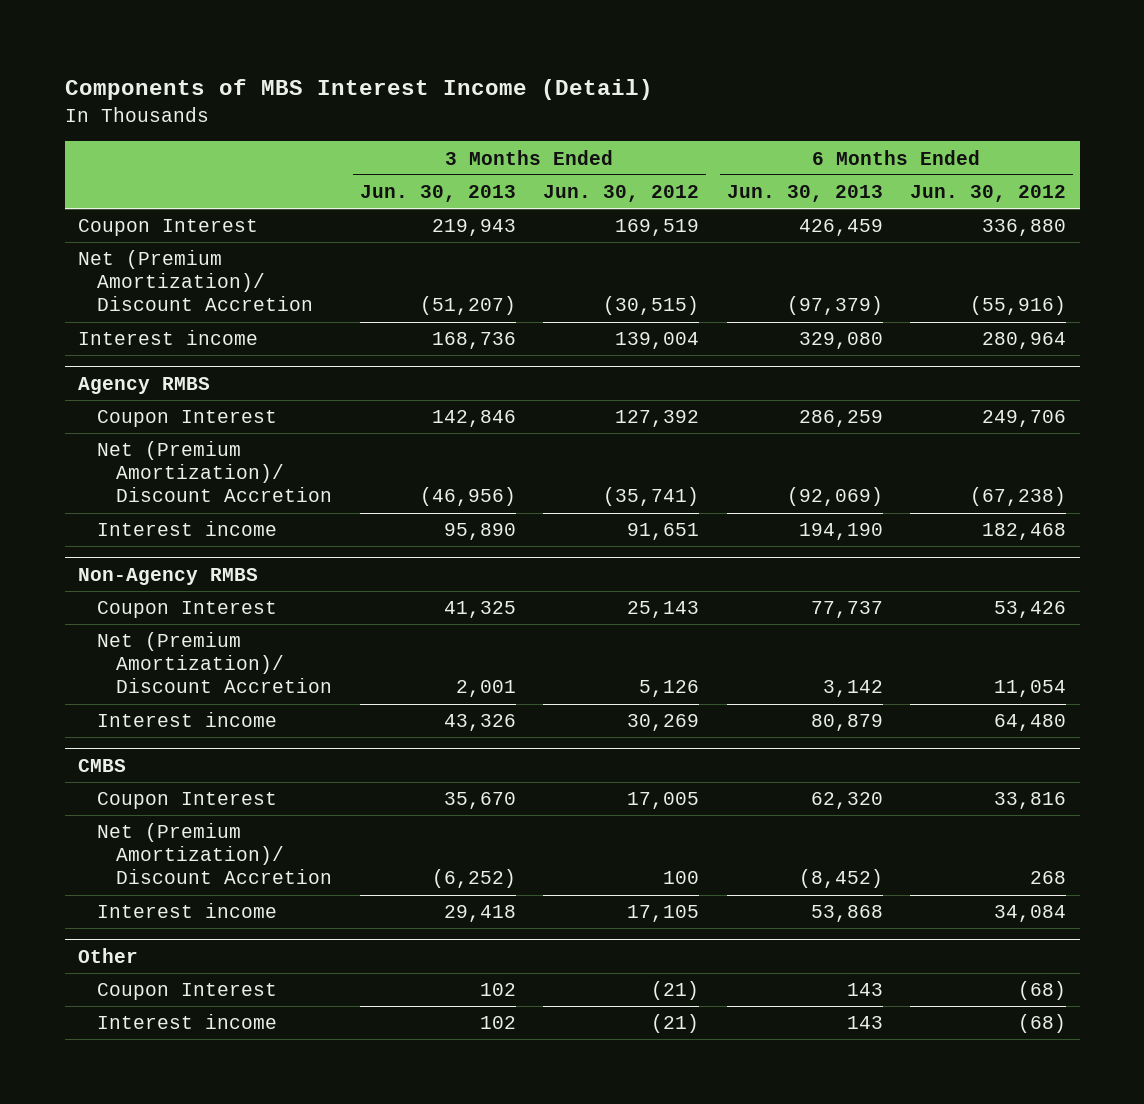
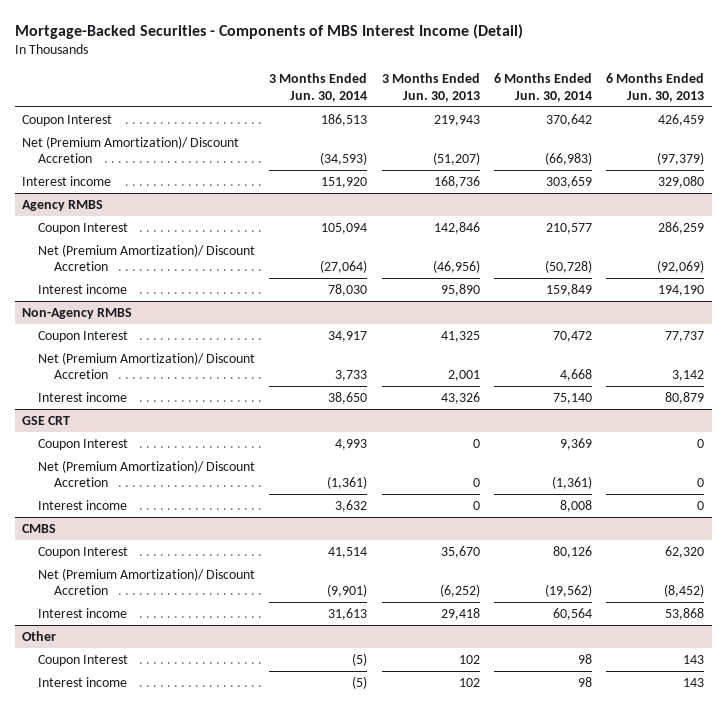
- Components of MBS Interest Income (Detail)
+ Mortgage-Backed Securities - Components of MBS Interest Income (Detail)
- | 3 Months Ended Jun. 30, 2013 | 3 Months Ended Jun. 30, 2012 | 6 Months Ended Jun. 30, 2013 | 6 Months Ended Jun. 30, 2012
+ | 3 Months Ended Jun. 30, 2014 | 3 Months Ended Jun. 30, 2013 | 6 Months Ended Jun. 30, 2014 | 6 Months Ended Jun. 30, 2013
+ GSE CRT
+ Coupon Interest | 4,993 | 0 | 9,369 | 0
+ Net (Premium Amortization)/ Discount Accretion | (1,361) | 0 | (1,361) | 0
+ Interest income | 3,632 | 0 | 8,008 | 0

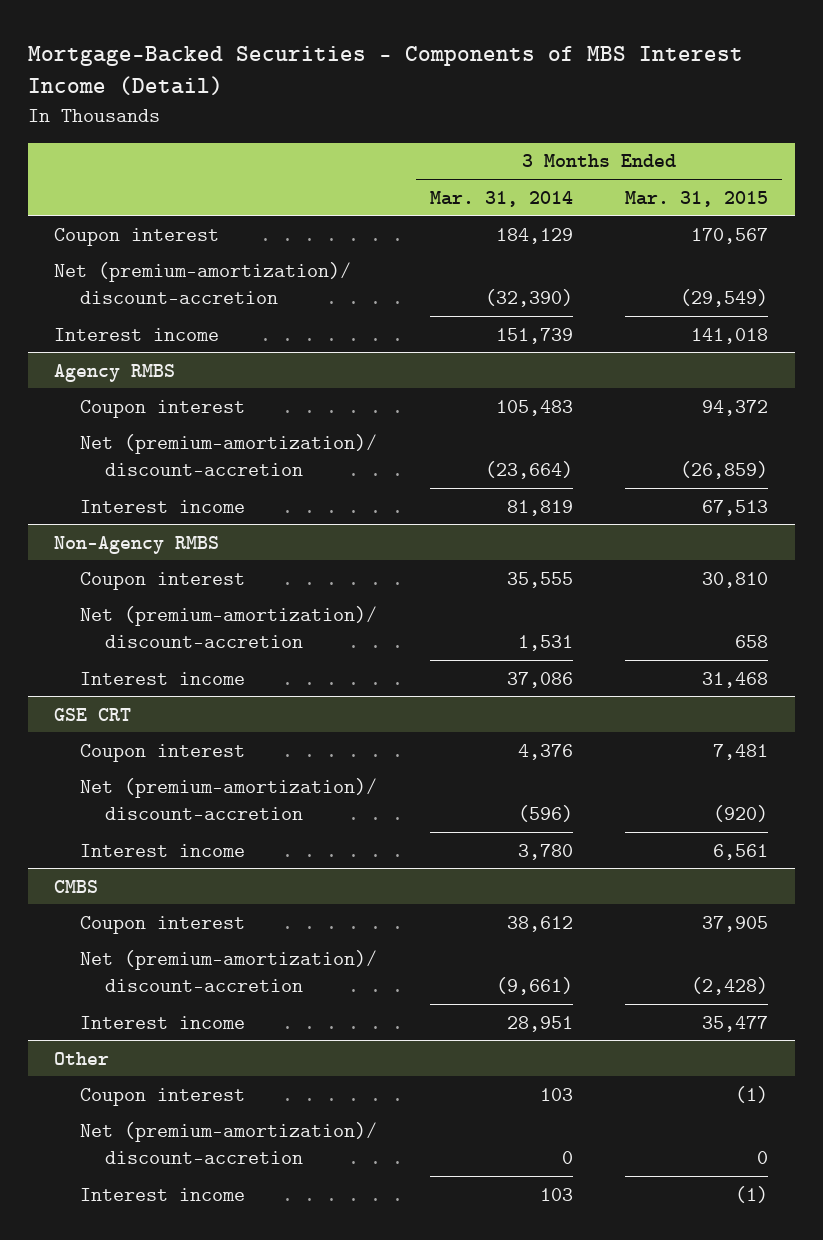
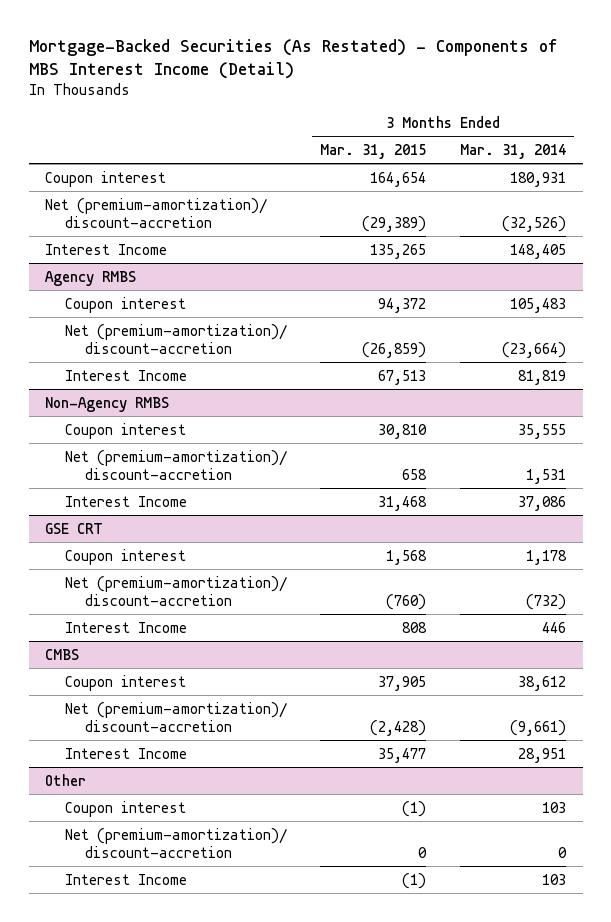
- Mortgage-Backed Securities - Components of MBS Interest Income (Detail)
+ Mortgage-Backed Securities (As Restated) - Components of MBS Interest Income (Detail)
- | 3 Months Ended Mar. 31, 2014 | 3 Months Ended Mar. 31, 2015
+ | 3 Months Ended Mar. 31, 2015 | 3 Months Ended Mar. 31, 2014
- Coupon interest | 184,129 | 170,567
- Net (premium-amortization)/ discount-accretion | (32,390) | (29,549)
- Interest income | 151,739 | 141,018
+ Coupon interest | 164,654 | 180,931
+ Net (premium-amortization)/ discount-accretion | (29,389) | (32,526)
+ Interest Income | 135,265 | 148,405
@ Agency RMBS
- Interest income | 81,819 | 67,513
+ Interest Income | 67,513 | 81,819
@ Non-Agency RMBS
- Interest income | 37,086 | 31,468
+ Interest Income | 31,468 | 37,086
@ GSE CRT
- Coupon interest | 4,376 | 7,481
- Net (premium-amortization)/ discount-accretion | (596) | (920)
- Interest income | 3,780 | 6,561
+ Coupon interest | 1,568 | 1,178
+ Net (premium-amortization)/ discount-accretion | (760) | (732)
+ Interest Income | 808 | 446
@ CMBS
- Interest income | 28,951 | 35,477
+ Interest Income | 35,477 | 28,951
@ Other
- Interest income | 103 | (1)
+ Interest Income | (1) | 103

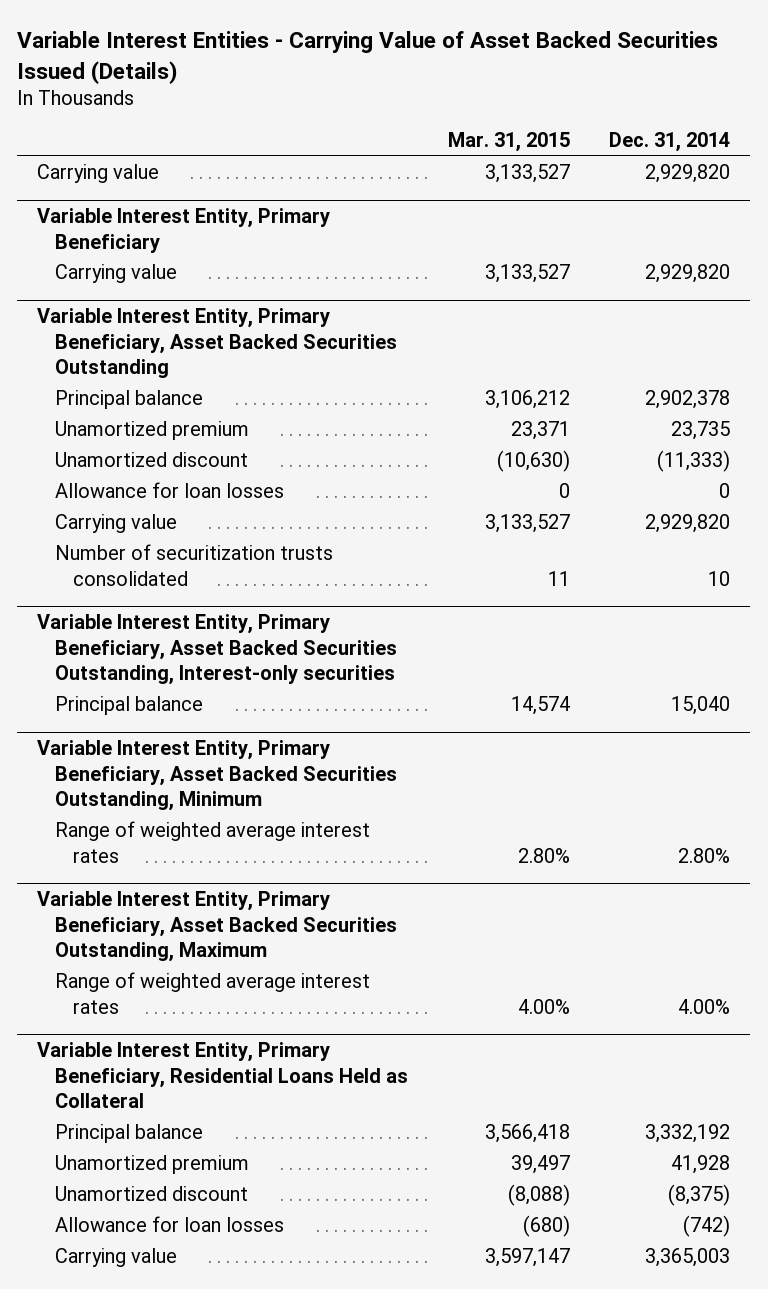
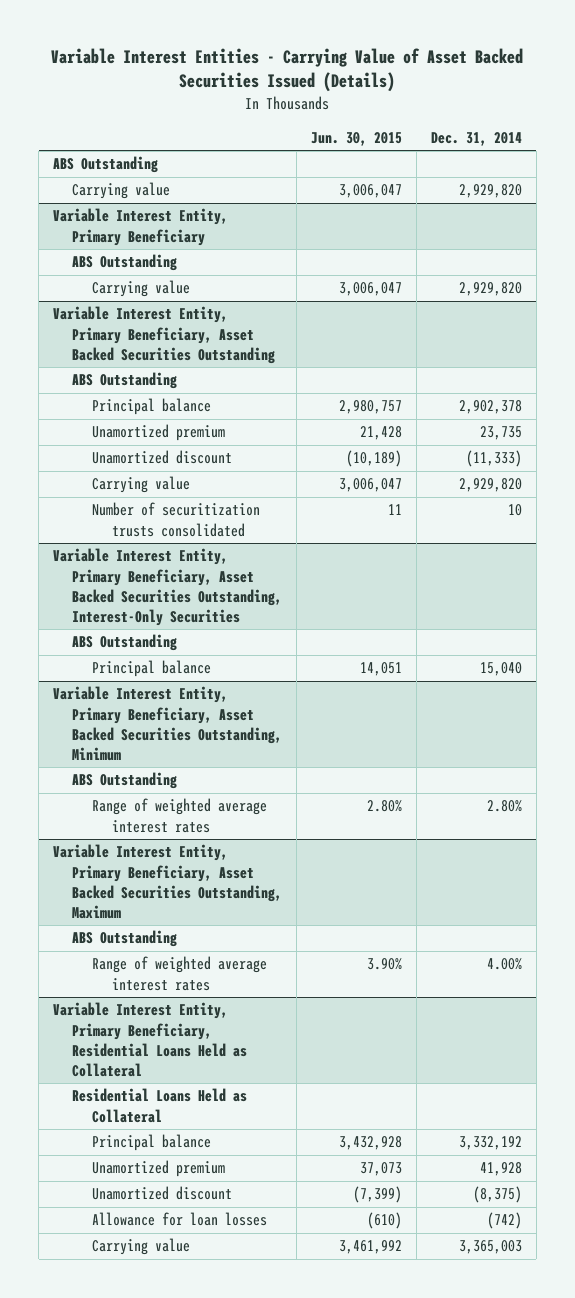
- | Mar. 31, 2015 | Dec. 31, 2014
+ | Jun. 30, 2015 | Dec. 31, 2014
+ ABS Outstanding
@ Variable Interest Entity, Primary Beneficiary
+ ABS Outstanding
@ Variable Interest Entity, Primary Beneficiary, Asset Backed Securities Outstanding
+ ABS Outstanding
- Allowance for loan losses | 0 | 0
- Variable Interest Entity, Primary Beneficiary, Asset Backed Securities Outstanding, Interest-only securities
+ Variable Interest Entity, Primary Beneficiary, Asset Backed Securities Outstanding, Interest-Only Securities
+ ABS Outstanding
@ Variable Interest Entity, Primary Beneficiary, Asset Backed Securities Outstanding, Minimum
+ ABS Outstanding
@ Variable Interest Entity, Primary Beneficiary, Asset Backed Securities Outstanding, Maximum
+ ABS Outstanding
@ Variable Interest Entity, Primary Beneficiary, Residential Loans Held as Collateral
+ Residential Loans Held as Collateral

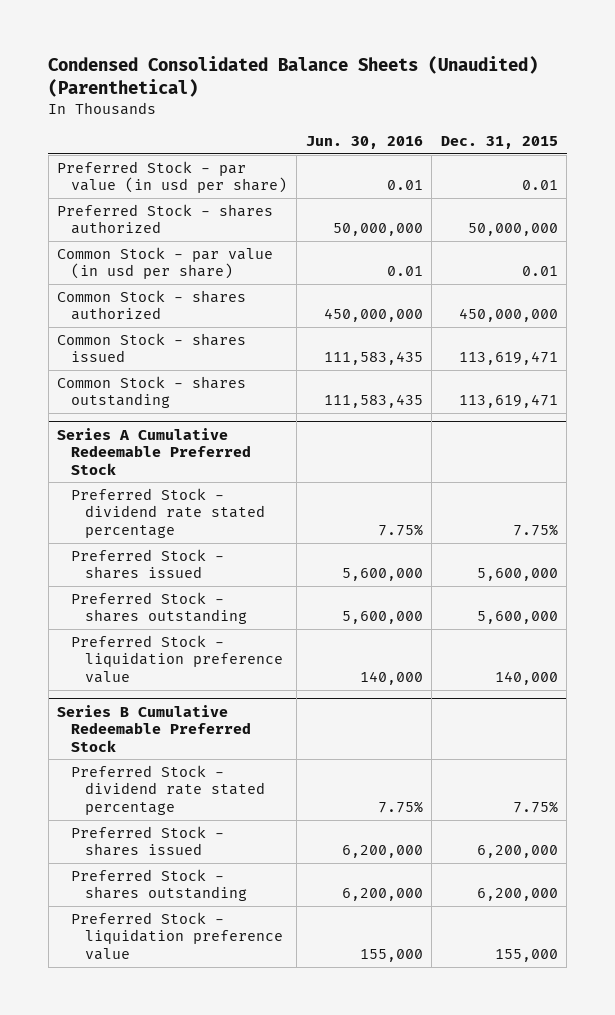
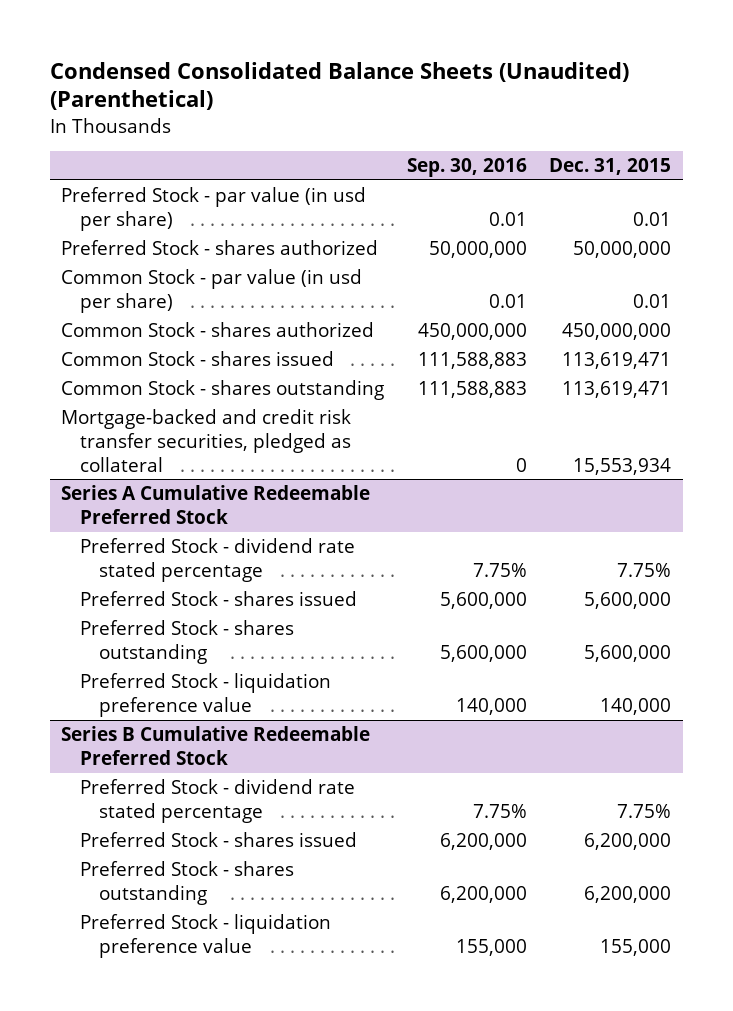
- | Jun. 30, 2016 | Dec. 31, 2015
+ | Sep. 30, 2016 | Dec. 31, 2015
+ Mortgage-backed and credit risk transfer securities, pledged as collateral | 0 | 15,553,934

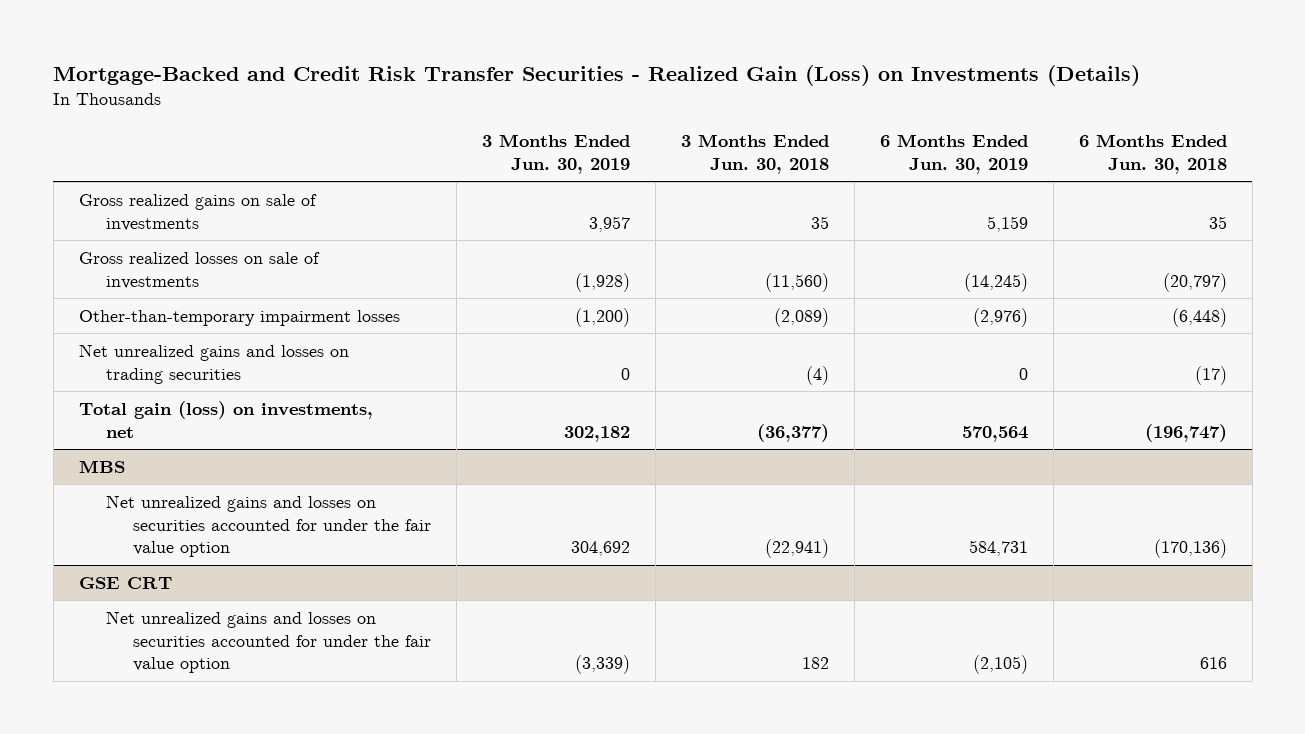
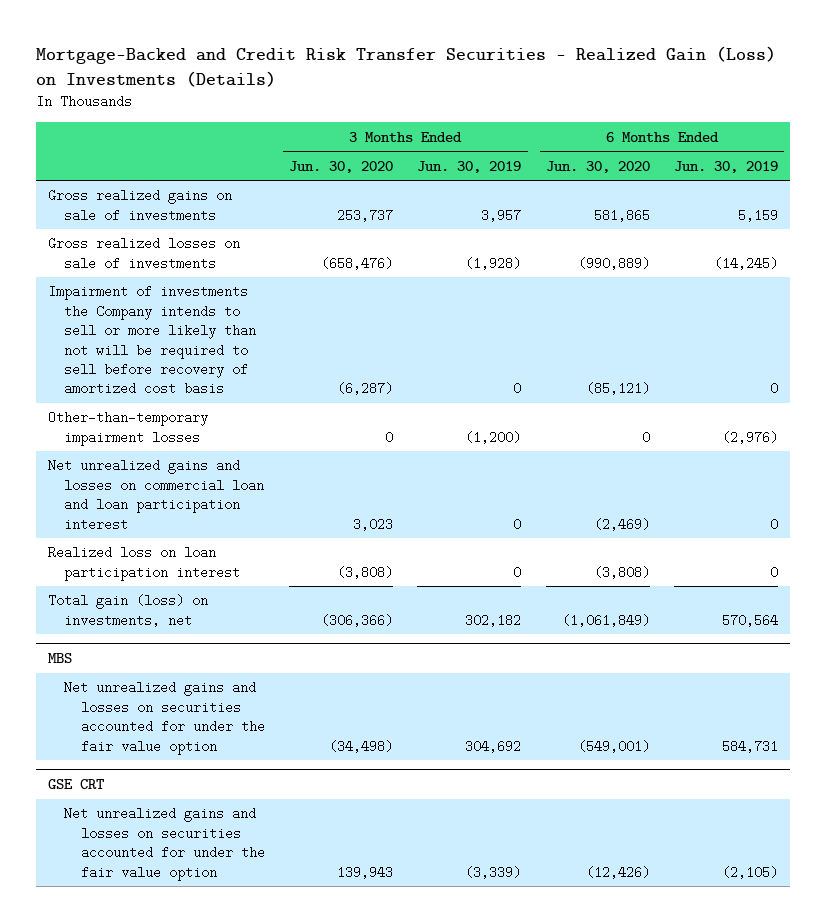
- | 3 Months Ended Jun. 30, 2019 | 3 Months Ended Jun. 30, 2018 | 6 Months Ended Jun. 30, 2019 | 6 Months Ended Jun. 30, 2018
+ | 3 Months Ended Jun. 30, 2020 | 3 Months Ended Jun. 30, 2019 | 6 Months Ended Jun. 30, 2020 | 6 Months Ended Jun. 30, 2019
+ Impairment of investments the Company intends to sell or more likely than not will be required to sell before recovery of amortized cost basis | (6,287) | 0 | (85,121) | 0
- Net unrealized gains and losses on trading securities | 0 | (4) | 0 | (17)
+ Net unrealized gains and losses on commercial loan and loan participation interest | 3,023 | 0 | (2,469) | 0
+ Realized loss on loan participation interest | (3,808) | 0 | (3,808) | 0

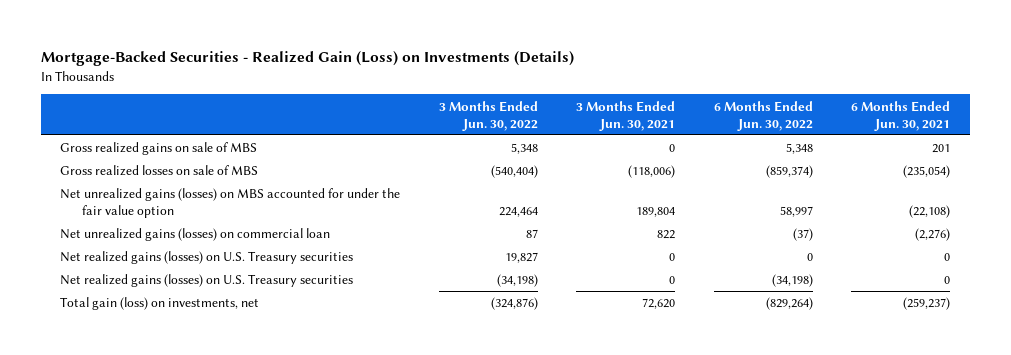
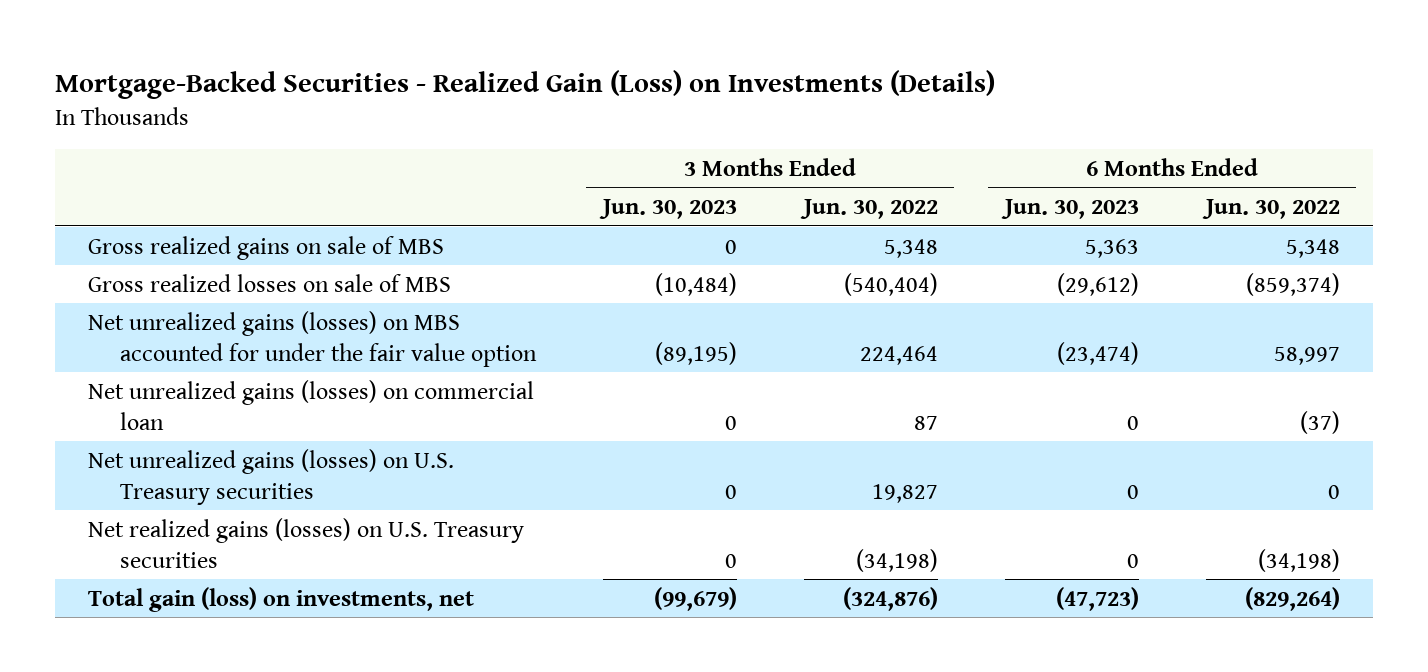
- | 3 Months Ended Jun. 30, 2022 | 3 Months Ended Jun. 30, 2021 | 6 Months Ended Jun. 30, 2022 | 6 Months Ended Jun. 30, 2021
+ | 3 Months Ended Jun. 30, 2023 | 3 Months Ended Jun. 30, 2022 | 6 Months Ended Jun. 30, 2023 | 6 Months Ended Jun. 30, 2022
- Net realized gains (losses) on U.S. Treasury securities | 19,827 | 0 | 0 | 0
+ Net unrealized gains (losses) on U.S. Treasury securities | 0 | 19,827 | 0 | 0

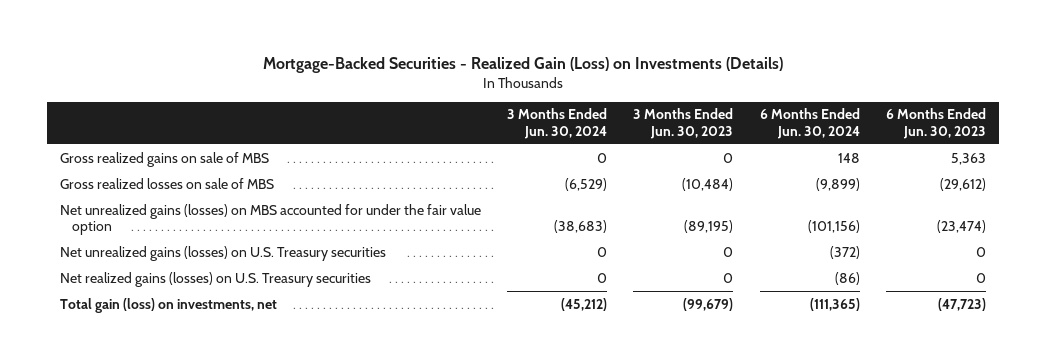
- | 3 Months Ended Jun. 30, 2023 | 3 Months Ended Jun. 30, 2022 | 6 Months Ended Jun. 30, 2023 | 6 Months Ended Jun. 30, 2022
+ | 3 Months Ended Jun. 30, 2024 | 3 Months Ended Jun. 30, 2023 | 6 Months Ended Jun. 30, 2024 | 6 Months Ended Jun. 30, 2023
- Net unrealized gains (losses) on commercial loan | 0 | 87 | 0 | (37)

